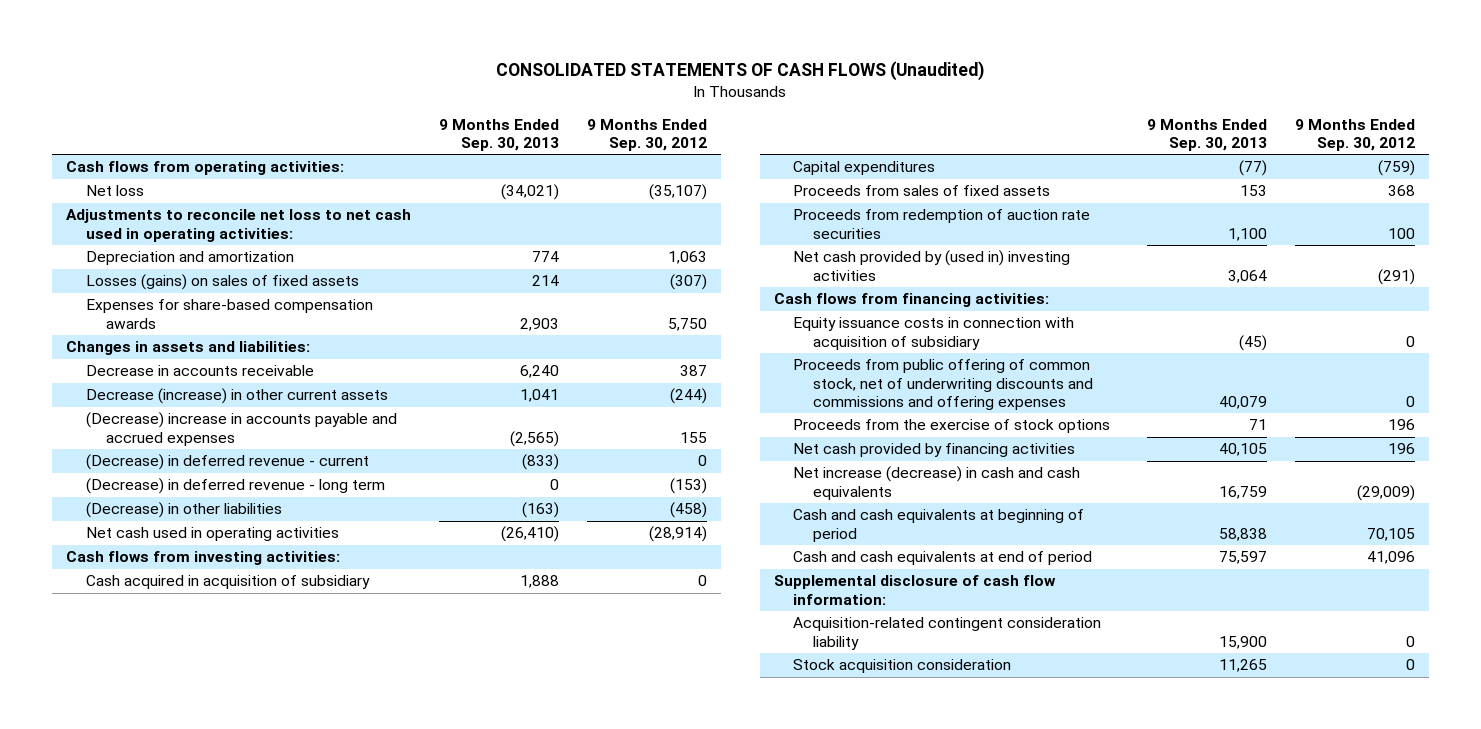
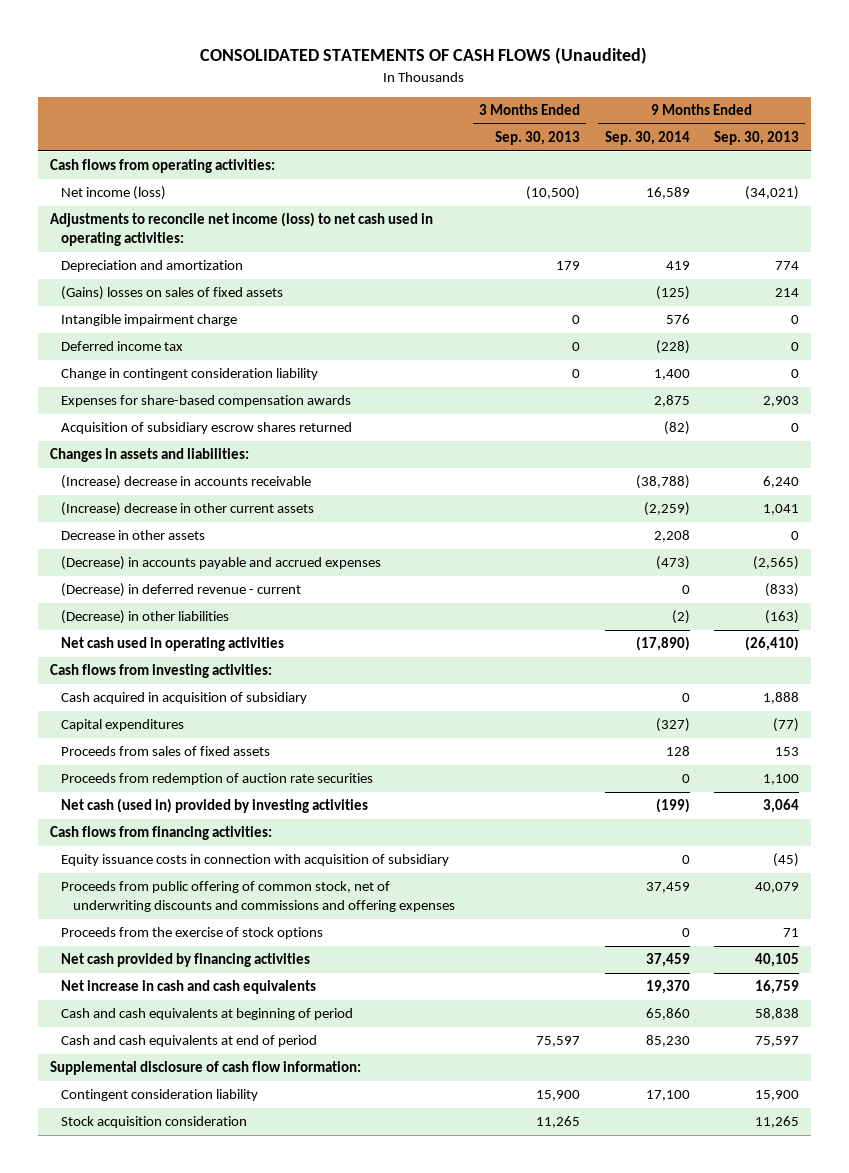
- | 9 Months Ended Sep. 30, 2013 | 9 Months Ended Sep. 30, 2012
+ | 3 Months Ended Sep. 30, 2013 | 9 Months Ended Sep. 30, 2014 | 9 Months Ended Sep. 30, 2013
- Net loss | (34,021) | (35,107)
- Adjustments to reconcile net loss to net cash used in operating activities:
+ Net income (loss) | (10,500) | 16,589 | (34,021)
+ Adjustments to reconcile net income (loss) to net cash used in operating activities:
- Losses (gains) on sales of fixed assets | 214 | (307)
+ (Gains) losses on sales of fixed assets | | (125) | 214
+ Intangible impairment charge | 0 | 576 | 0
+ Deferred income tax | 0 | (228) | 0
+ Change in contingent consideration liability | 0 | 1,400 | 0
+ Acquisition of subsidiary escrow shares returned | | (82) | 0
- Decrease in accounts receivable | 6,240 | 387
- Decrease (increase) in other current assets | 1,041 | (244)
- (Decrease) increase in accounts payable and accrued expenses | (2,565) | 155
+ (Increase) decrease in accounts receivable | | (38,788) | 6,240
+ (Increase) decrease in other current assets | | (2,259) | 1,041
+ Decrease in other assets | | 2,208 | 0
+ (Decrease) in accounts payable and accrued expenses | | (473) | (2,565)
- (Decrease) in deferred revenue - long term | 0 | (153)
- Net cash provided by (used in) investing activities | 3,064 | (291)
+ Net cash (used in) provided by investing activities | | (199) | 3,064
- Net increase (decrease) in cash and cash equivalents | 16,759 | (29,009)
+ Net increase in cash and cash equivalents | | 19,370 | 16,759
- Acquisition-related contingent consideration liability | 15,900 | 0
+ Contingent consideration liability | 15,900 | 17,100 | 15,900

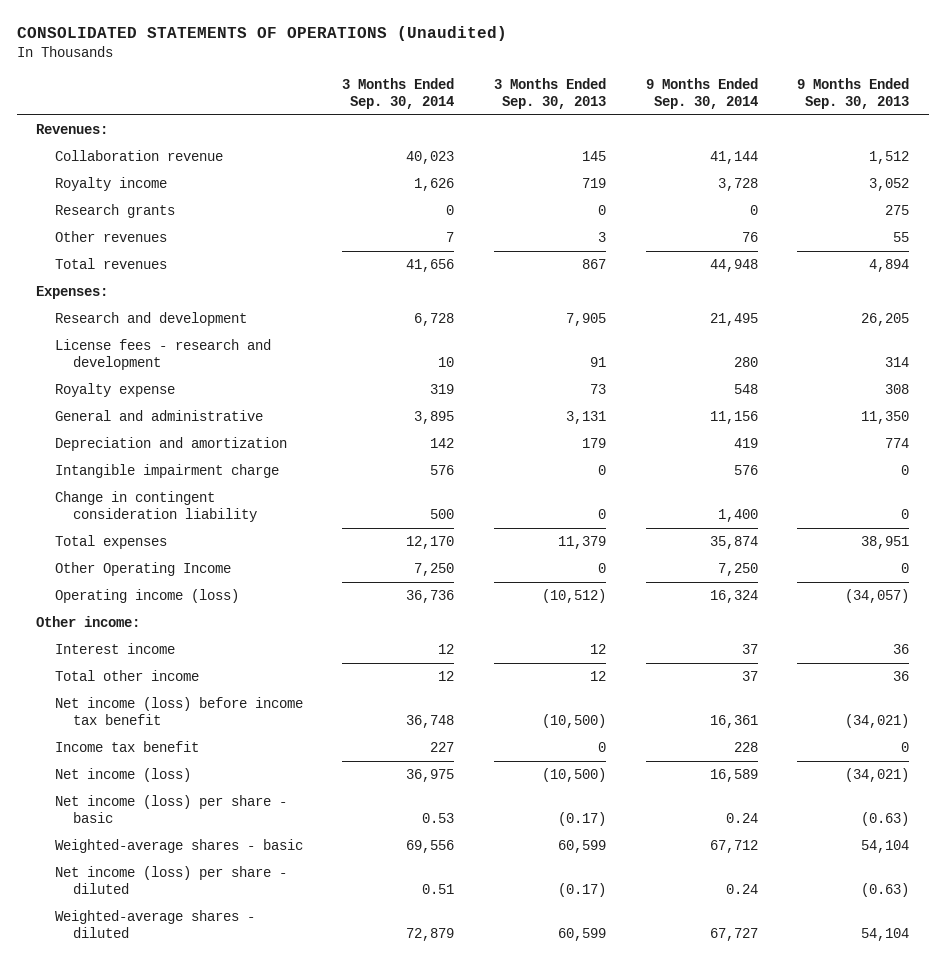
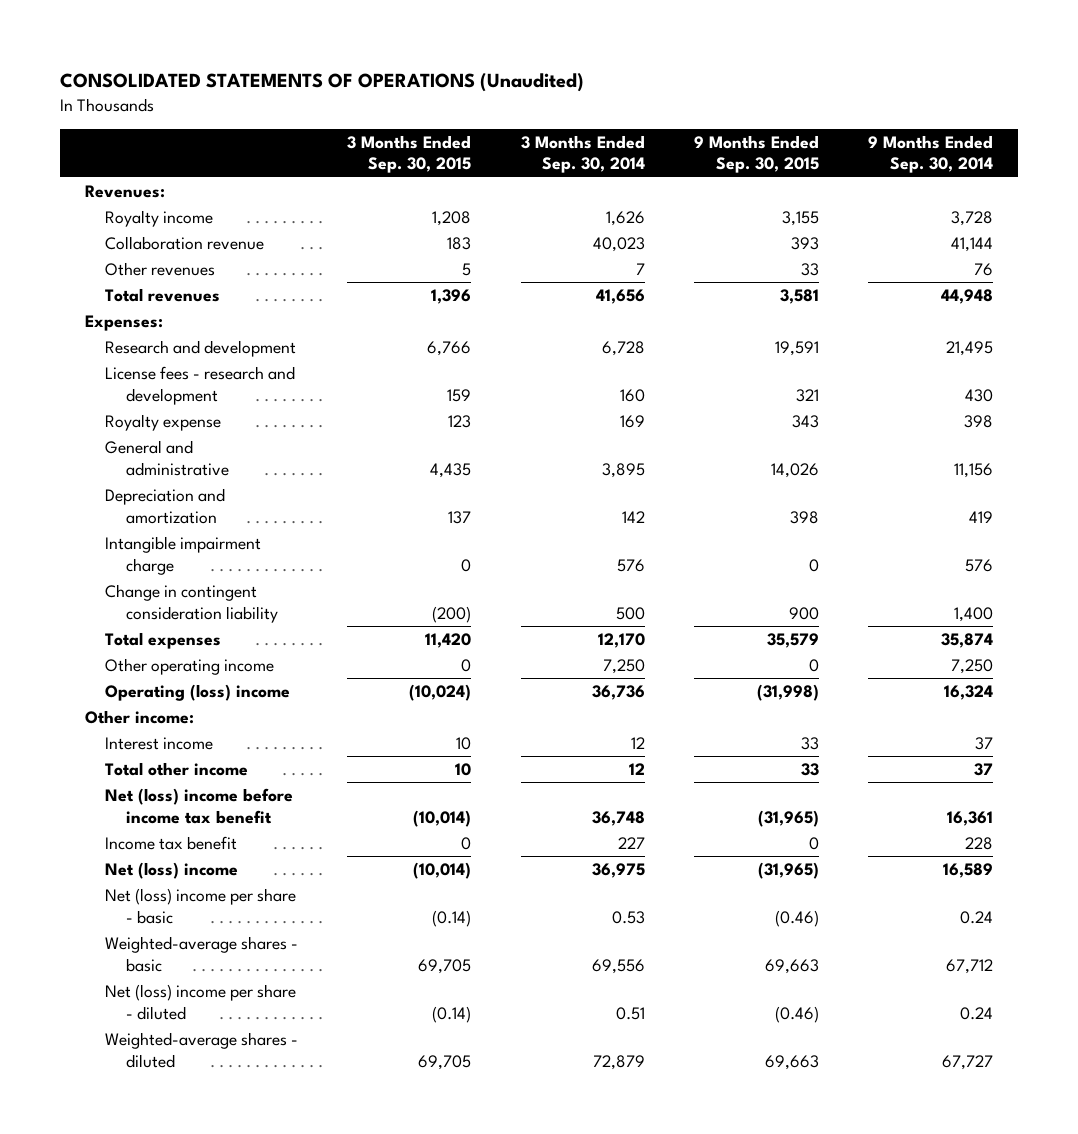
- | 3 Months Ended Sep. 30, 2014 | 3 Months Ended Sep. 30, 2013 | 9 Months Ended Sep. 30, 2014 | 9 Months Ended Sep. 30, 2013
+ | 3 Months Ended Sep. 30, 2015 | 3 Months Ended Sep. 30, 2014 | 9 Months Ended Sep. 30, 2015 | 9 Months Ended Sep. 30, 2014
- Research grants | 0 | 0 | 0 | 275
moved down: Collaboration revenue | 183 | 40,023 | 393 | 41,144
- License fees - research and development | 10 | 91 | 280 | 314
- Royalty expense | 319 | 73 | 548 | 308
+ License fees - research and development | 159 | 160 | 321 | 430
+ Royalty expense | 123 | 169 | 343 | 398
- Other Operating Income | 7,250 | 0 | 7,250 | 0
- Operating income (loss) | 36,736 | (10,512) | 16,324 | (34,057)
+ Other operating income | 0 | 7,250 | 0 | 7,250
+ Operating (loss) income | (10,024) | 36,736 | (31,998) | 16,324
- Net income (loss) before income tax benefit | 36,748 | (10,500) | 16,361 | (34,021)
+ Net (loss) income before income tax benefit | (10,014) | 36,748 | (31,965) | 16,361
- Net income (loss) | 36,975 | (10,500) | 16,589 | (34,021)
- Net income (loss) per share - basic | 0.53 | (0.17) | 0.24 | (0.63)
+ Net (loss) income | (10,014) | 36,975 | (31,965) | 16,589
+ Net (loss) income per share - basic | (0.14) | 0.53 | (0.46) | 0.24
- Net income (loss) per share - diluted | 0.51 | (0.17) | 0.24 | (0.63)
+ Net (loss) income per share - diluted | (0.14) | 0.51 | (0.46) | 0.24

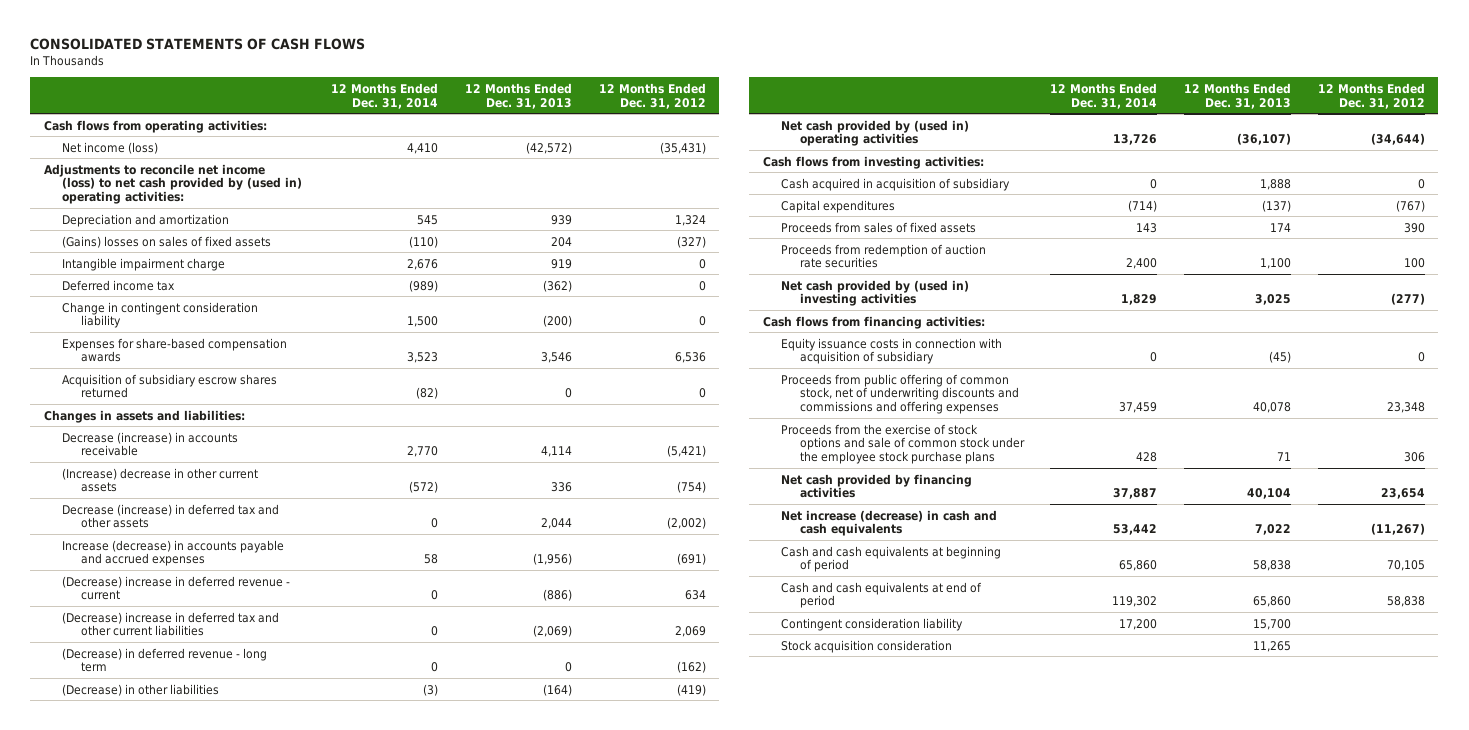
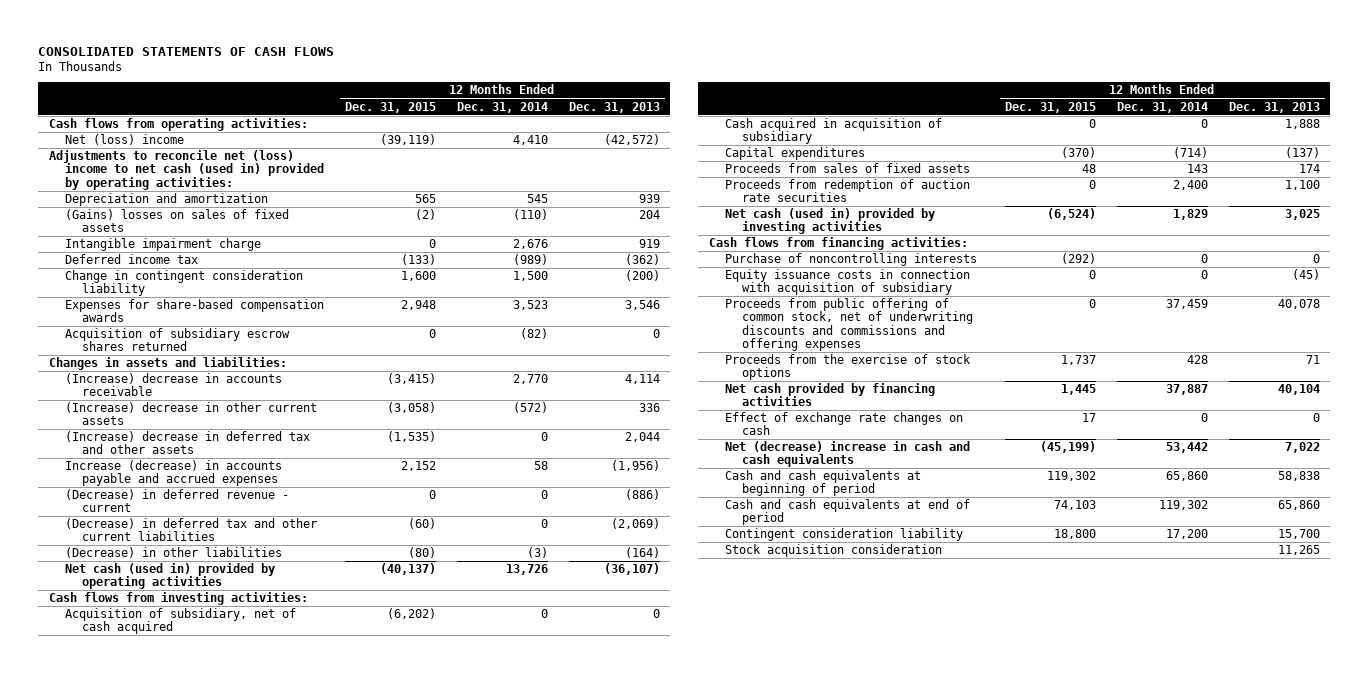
- | 12 Months Ended Dec. 31, 2014 | 12 Months Ended Dec. 31, 2013 | 12 Months Ended Dec. 31, 2012
+ | 12 Months Ended Dec. 31, 2015 | 12 Months Ended Dec. 31, 2014 | 12 Months Ended Dec. 31, 2013
- Net income (loss) | 4,410 | (42,572) | (35,431)
- Adjustments to reconcile net income (loss) to net cash provided by (used in) operating activities:
+ Net (loss) income | (39,119) | 4,410 | (42,572)
+ Adjustments to reconcile net (loss) income to net cash (used in) provided by operating activities:
- Decrease (increase) in accounts receivable | 2,770 | 4,114 | (5,421)
+ (Increase) decrease in accounts receivable | (3,415) | 2,770 | 4,114
- Decrease (increase) in deferred tax and other assets | 0 | 2,044 | (2,002)
+ (Increase) decrease in deferred tax and other assets | (1,535) | 0 | 2,044
- (Decrease) increase in deferred revenue - current | 0 | (886) | 634
- (Decrease) increase in deferred tax and other current liabilities | 0 | (2,069) | 2,069
- (Decrease) in deferred revenue - long term | 0 | 0 | (162)
+ (Decrease) in deferred revenue - current | 0 | 0 | (886)
+ (Decrease) in deferred tax and other current liabilities | (60) | 0 | (2,069)
- Net cash provided by (used in) operating activities | 13,726 | (36,107) | (34,644)
+ Net cash (used in) provided by operating activities | (40,137) | 13,726 | (36,107)
+ Acquisition of subsidiary, net of cash acquired | (6,202) | 0 | 0
- Net cash provided by (used in) investing activities | 1,829 | 3,025 | (277)
+ Net cash (used in) provided by investing activities | (6,524) | 1,829 | 3,025
+ Purchase of noncontrolling interests | (292) | 0 | 0
- Proceeds from the exercise of stock options and sale of common stock under the employee stock purchase plans | 428 | 71 | 306
+ Proceeds from the exercise of stock options | 1,737 | 428 | 71
- Net increase (decrease) in cash and cash equivalents | 53,442 | 7,022 | (11,267)
+ Effect of exchange rate changes on cash | 17 | 0 | 0
+ Net (decrease) increase in cash and cash equivalents | (45,199) | 53,442 | 7,022

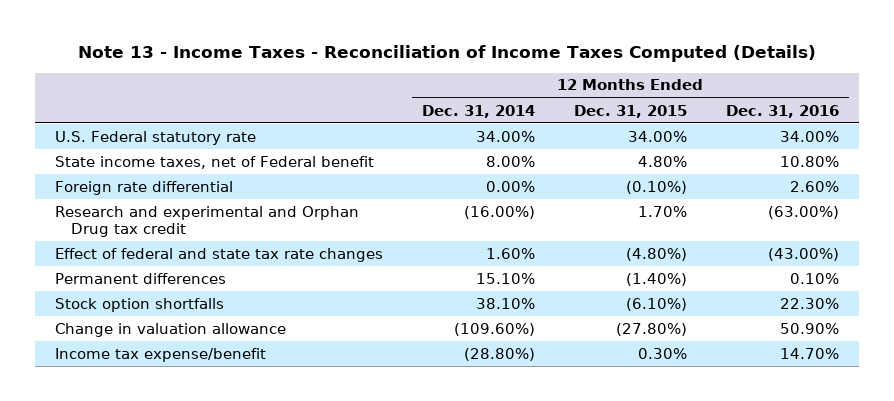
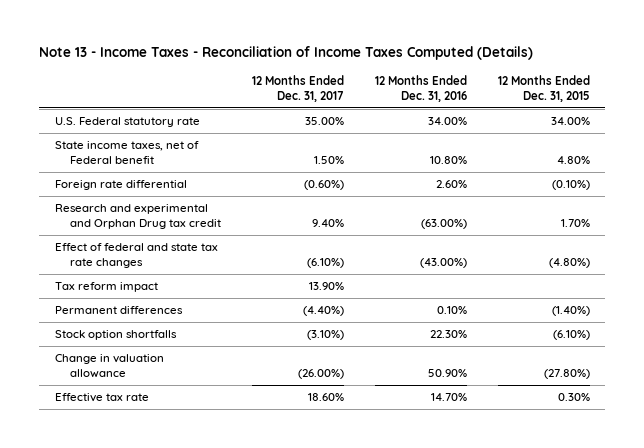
- | 12 Months Ended Dec. 31, 2014 | 12 Months Ended Dec. 31, 2015 | 12 Months Ended Dec. 31, 2016
+ | 12 Months Ended Dec. 31, 2017 | 12 Months Ended Dec. 31, 2016 | 12 Months Ended Dec. 31, 2015
+ Tax reform impact | 13.90% | |
- Income tax expense/benefit | (28.80%) | 0.30% | 14.70%
+ Effective tax rate | 18.60% | 14.70% | 0.30%

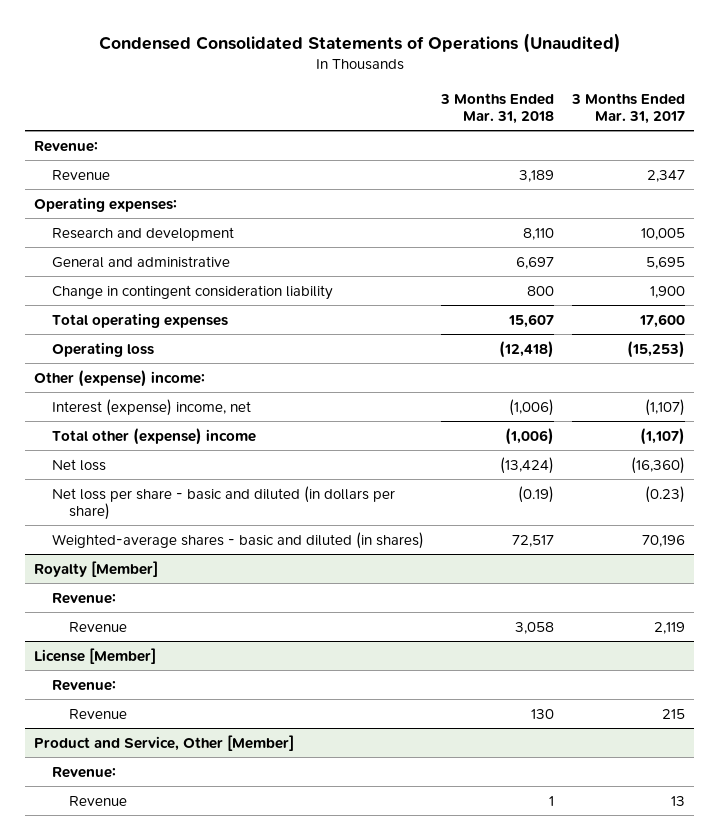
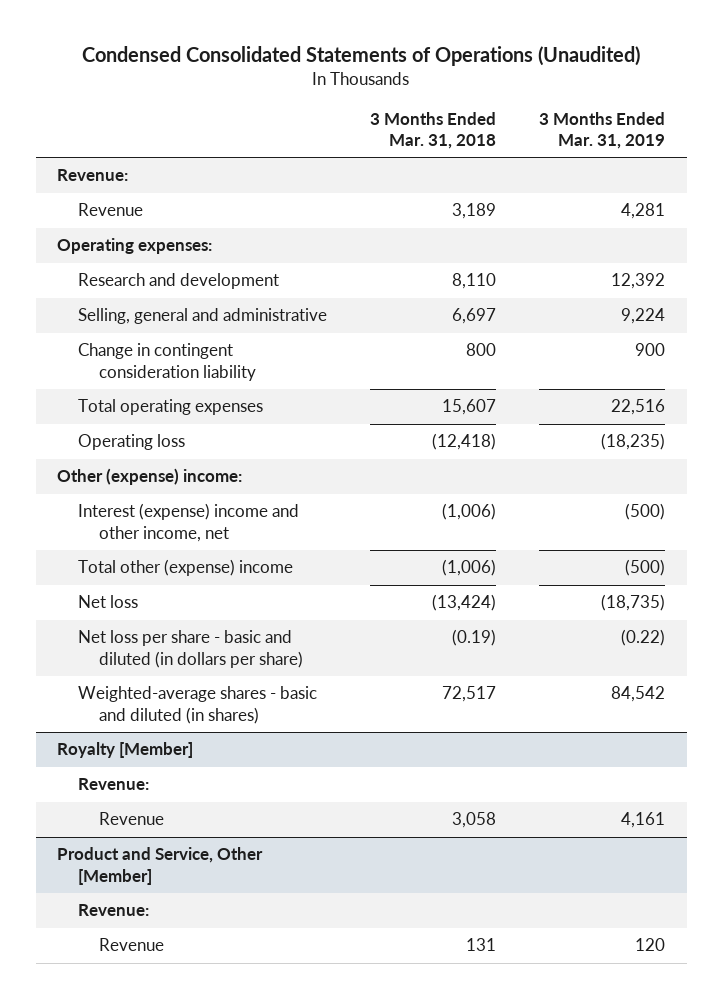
- | 3 Months Ended Mar. 31, 2018 | 3 Months Ended Mar. 31, 2017
+ | 3 Months Ended Mar. 31, 2018 | 3 Months Ended Mar. 31, 2019
- General and administrative | 6,697 | 5,695
+ Selling, general and administrative | 6,697 | 9,224
- Interest (expense) income, net | (1,006) | (1,107)
+ Interest (expense) income and other income, net | (1,006) | (500)
- License [Member]
- Revenue:
- Revenue | 130 | 215
@ Product and Service, Other [Member]
- Revenue | 1 | 13
+ Revenue | 131 | 120

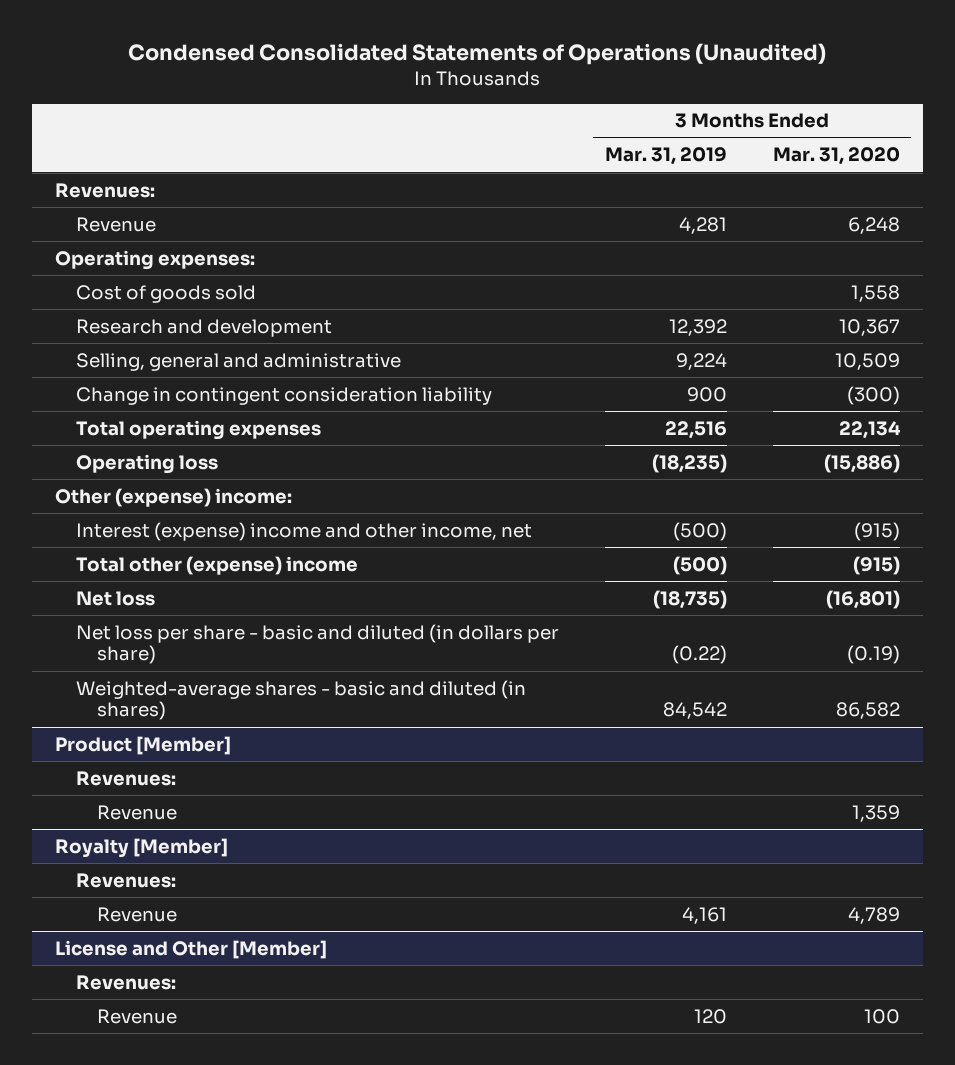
- | 3 Months Ended Mar. 31, 2018 | 3 Months Ended Mar. 31, 2019
+ | 3 Months Ended Mar. 31, 2019 | 3 Months Ended Mar. 31, 2020
- Revenue:
+ Revenues:
+ Cost of goods sold | | 1,558
+ Product [Member]
+ Revenues:
+ Revenue | | 1,359
@ Royalty [Member]
- Revenue:
+ Revenues:
- Product and Service, Other [Member]
- Revenue:
+ License and Other [Member]
+ Revenues:

